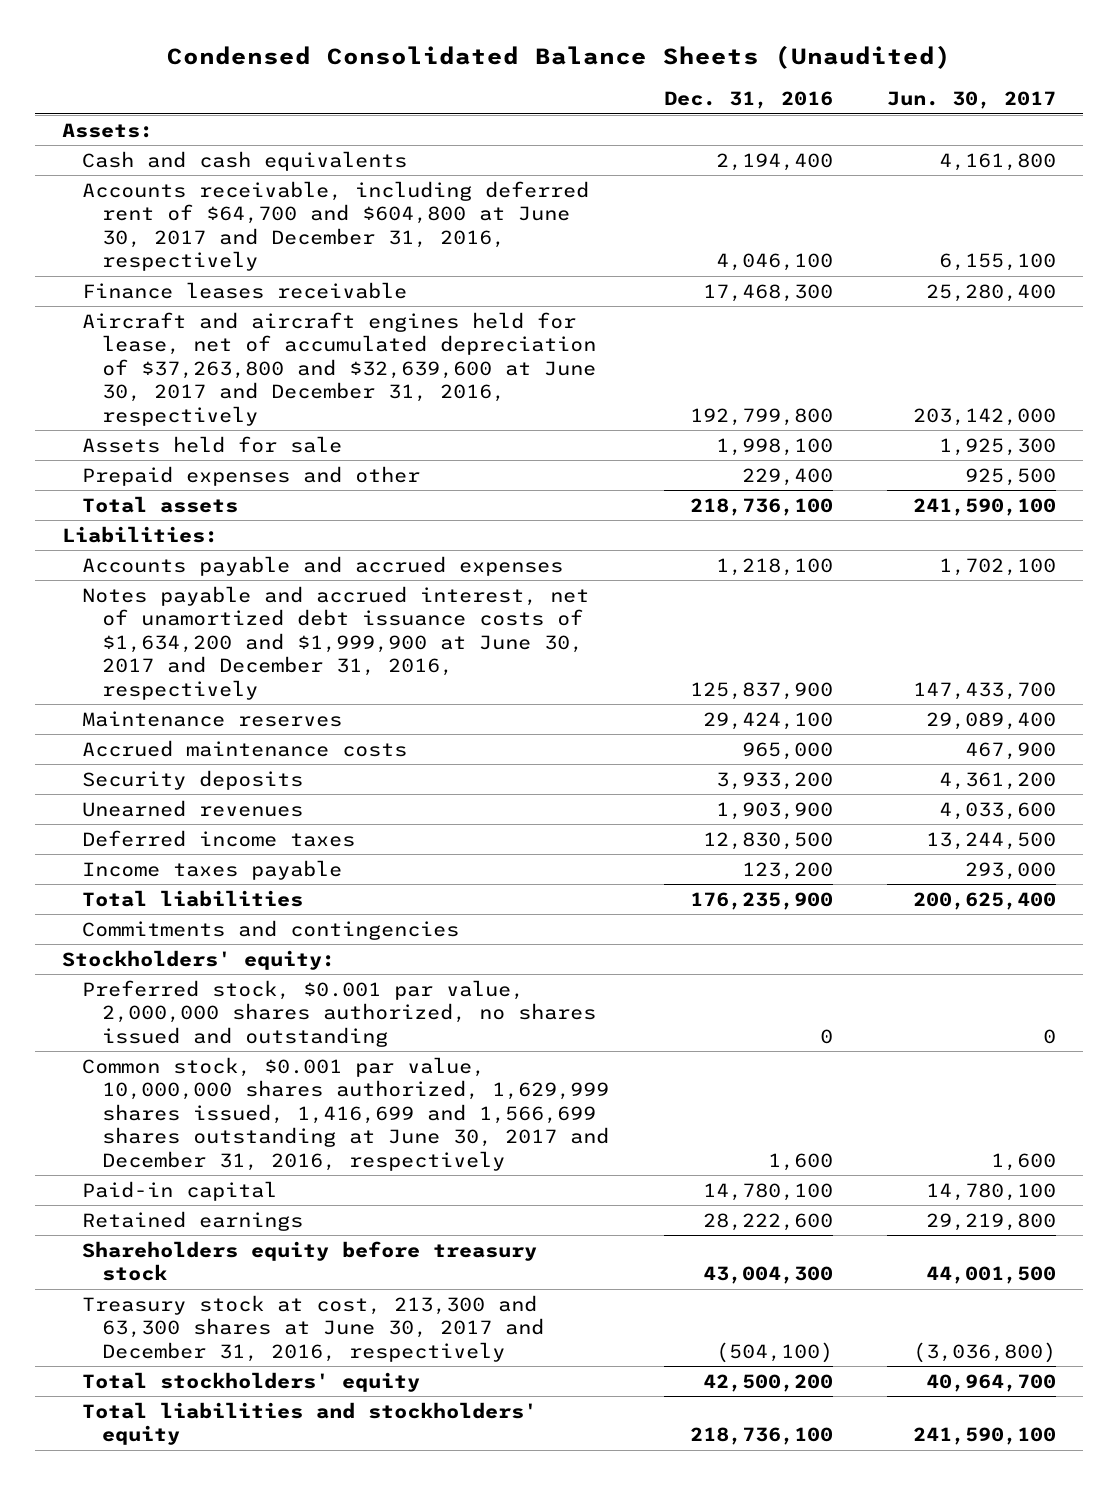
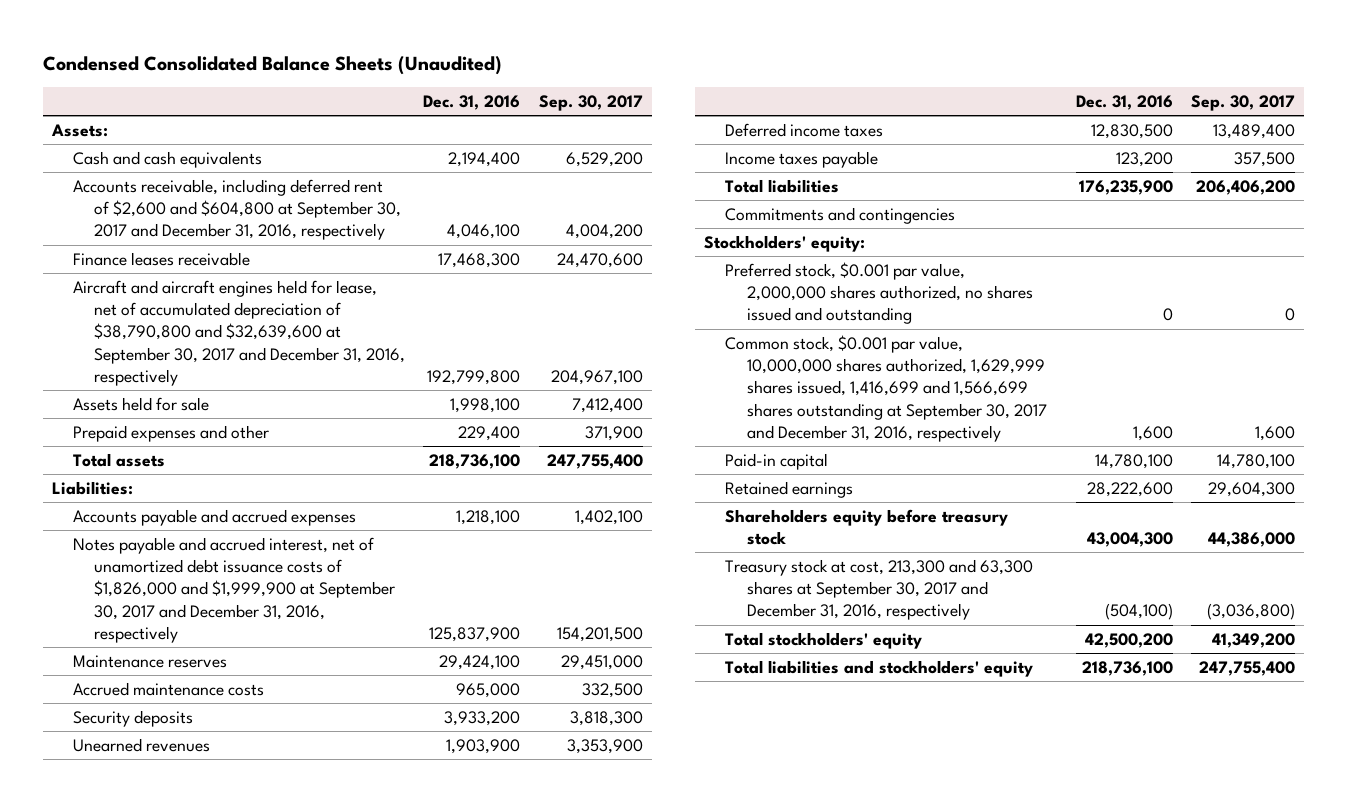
- | Dec. 31, 2016 | Jun. 30, 2017
+ | Dec. 31, 2016 | Sep. 30, 2017
- Accounts receivable, including deferred rent of $64,700 and $604,800 at June 30, 2017 and December 31, 2016, respectively | 4,046,100 | 6,155,100
+ Accounts receivable, including deferred rent of $2,600 and $604,800 at September 30, 2017 and December 31, 2016, respectively | 4,046,100 | 4,004,200
- Aircraft and aircraft engines held for lease, net of accumulated depreciation of $37,263,800 and $32,639,600 at June 30, 2017 and December 31, 2016, respectively | 192,799,800 | 203,142,000
+ Aircraft and aircraft engines held for lease, net of accumulated depreciation of $38,790,800 and $32,639,600 at September 30, 2017 and December 31, 2016, respectively | 192,799,800 | 204,967,100
- Notes payable and accrued interest, net of unamortized debt issuance costs of $1,634,200 and $1,999,900 at June 30, 2017 and December 31, 2016, respectively | 125,837,900 | 147,433,700
+ Notes payable and accrued interest, net of unamortized debt issuance costs of $1,826,000 and $1,999,900 at September 30, 2017 and December 31, 2016, respectively | 125,837,900 | 154,201,500
- Common stock, $0.001 par value, 10,000,000 shares authorized, 1,629,999 shares issued, 1,416,699 and 1,566,699 shares outstanding at June 30, 2017 and December 31, 2016, respectively | 1,600 | 1,600
+ Common stock, $0.001 par value, 10,000,000 shares authorized, 1,629,999 shares issued, 1,416,699 and 1,566,699 shares outstanding at September 30, 2017 and December 31, 2016, respectively | 1,600 | 1,600
- Treasury stock at cost, 213,300 and 63,300 shares at June 30, 2017 and December 31, 2016, respectively | (504,100) | (3,036,800)
+ Treasury stock at cost, 213,300 and 63,300 shares at September 30, 2017 and December 31, 2016, respectively | (504,100) | (3,036,800)

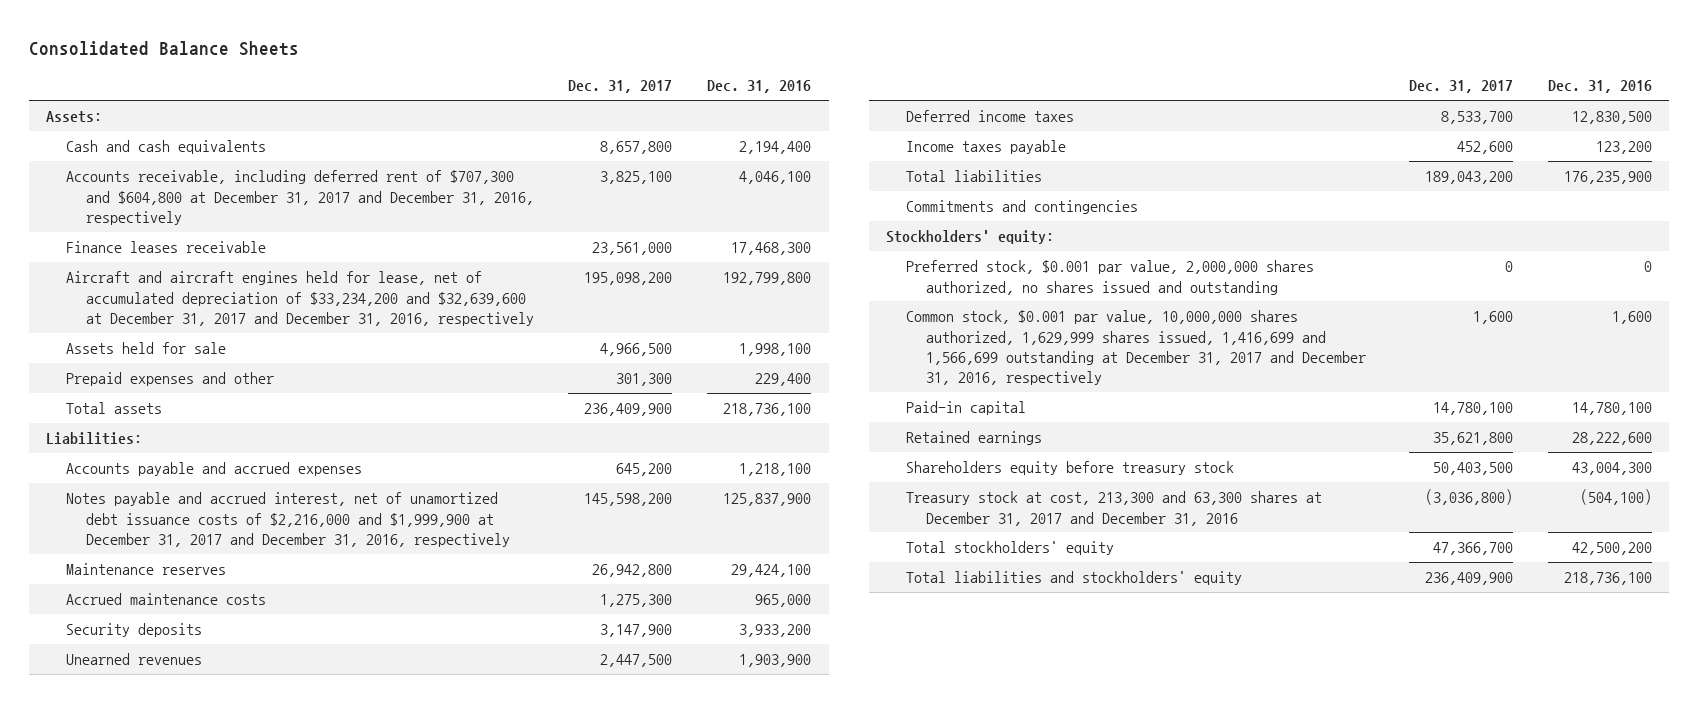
- Condensed Consolidated Balance Sheets (Unaudited)
+ Consolidated Balance Sheets
- | Dec. 31, 2016 | Sep. 30, 2017
+ | Dec. 31, 2017 | Dec. 31, 2016
- Accounts receivable, including deferred rent of $2,600 and $604,800 at September 30, 2017 and December 31, 2016, respectively | 4,046,100 | 4,004,200
+ Accounts receivable, including deferred rent of $707,300 and $604,800 at December 31, 2017 and December 31, 2016, respectively | 3,825,100 | 4,046,100
- Aircraft and aircraft engines held for lease, net of accumulated depreciation of $38,790,800 and $32,639,600 at September 30, 2017 and December 31, 2016, respectively | 192,799,800 | 204,967,100
+ Aircraft and aircraft engines held for lease, net of accumulated depreciation of $33,234,200 and $32,639,600 at December 31, 2017 and December 31, 2016, respectively | 195,098,200 | 192,799,800
- Notes payable and accrued interest, net of unamortized debt issuance costs of $1,826,000 and $1,999,900 at September 30, 2017 and December 31, 2016, respectively | 125,837,900 | 154,201,500
+ Notes payable and accrued interest, net of unamortized debt issuance costs of $2,216,000 and $1,999,900 at December 31, 2017 and December 31, 2016, respectively | 145,598,200 | 125,837,900
- Common stock, $0.001 par value, 10,000,000 shares authorized, 1,629,999 shares issued, 1,416,699 and 1,566,699 shares outstanding at September 30, 2017 and December 31, 2016, respectively | 1,600 | 1,600
+ Common stock, $0.001 par value, 10,000,000 shares authorized, 1,629,999 shares issued, 1,416,699 and 1,566,699 outstanding at December 31, 2017 and December 31, 2016, respectively | 1,600 | 1,600
- Treasury stock at cost, 213,300 and 63,300 shares at September 30, 2017 and December 31, 2016, respectively | (504,100) | (3,036,800)
+ Treasury stock at cost, 213,300 and 63,300 shares at December 31, 2017 and December 31, 2016 | (3,036,800) | (504,100)

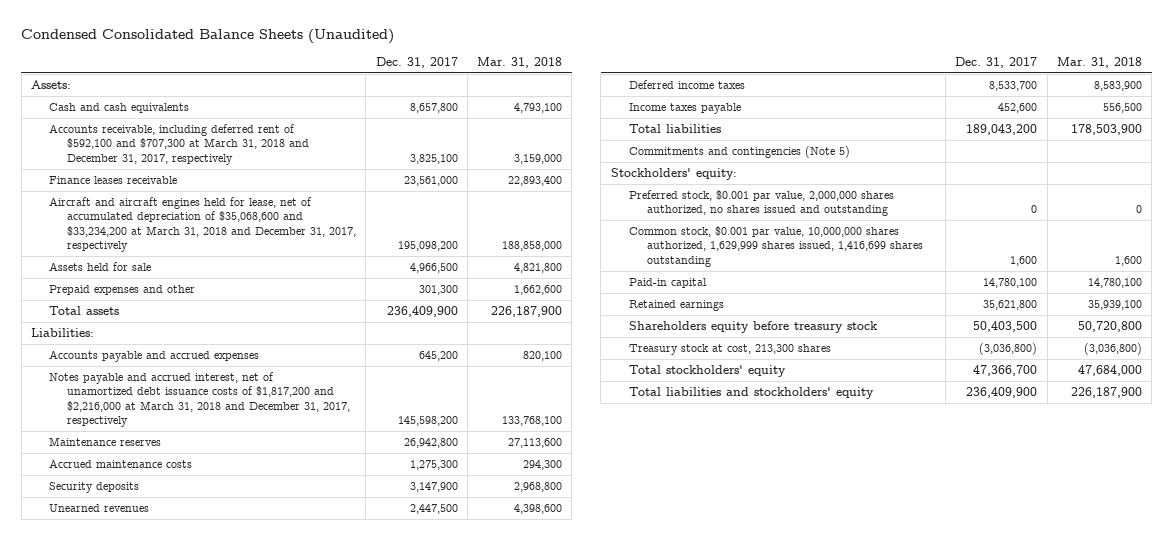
- Consolidated Balance Sheets
+ Condensed Consolidated Balance Sheets (Unaudited)
- | Dec. 31, 2017 | Dec. 31, 2016
+ | Dec. 31, 2017 | Mar. 31, 2018
- Accounts receivable, including deferred rent of $707,300 and $604,800 at December 31, 2017 and December 31, 2016, respectively | 3,825,100 | 4,046,100
+ Accounts receivable, including deferred rent of $592,100 and $707,300 at March 31, 2018 and December 31, 2017, respectively | 3,825,100 | 3,159,000
- Aircraft and aircraft engines held for lease, net of accumulated depreciation of $33,234,200 and $32,639,600 at December 31, 2017 and December 31, 2016, respectively | 195,098,200 | 192,799,800
+ Aircraft and aircraft engines held for lease, net of accumulated depreciation of $35,068,600 and $33,234,200 at March 31, 2018 and December 31, 2017, respectively | 195,098,200 | 188,858,000
- Notes payable and accrued interest, net of unamortized debt issuance costs of $2,216,000 and $1,999,900 at December 31, 2017 and December 31, 2016, respectively | 145,598,200 | 125,837,900
+ Notes payable and accrued interest, net of unamortized debt issuance costs of $1,817,200 and $2,216,000 at March 31, 2018 and December 31, 2017, respectively | 145,598,200 | 133,768,100
- Commitments and contingencies
+ Commitments and contingencies (Note 5)
- Common stock, $0.001 par value, 10,000,000 shares authorized, 1,629,999 shares issued, 1,416,699 and 1,566,699 outstanding at December 31, 2017 and December 31, 2016, respectively | 1,600 | 1,600
+ Common stock, $0.001 par value, 10,000,000 shares authorized, 1,629,999 shares issued, 1,416,699 shares outstanding | 1,600 | 1,600
- Treasury stock at cost, 213,300 and 63,300 shares at December 31, 2017 and December 31, 2016 | (3,036,800) | (504,100)
+ Treasury stock at cost, 213,300 shares | (3,036,800) | (3,036,800)

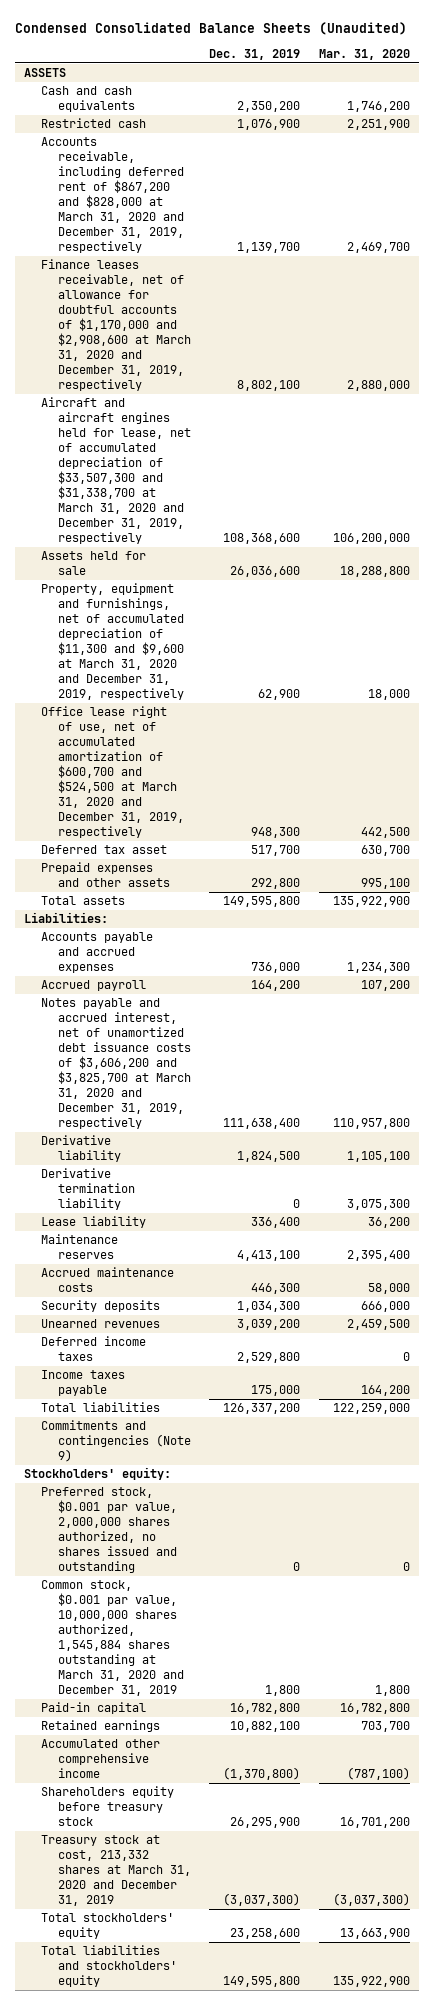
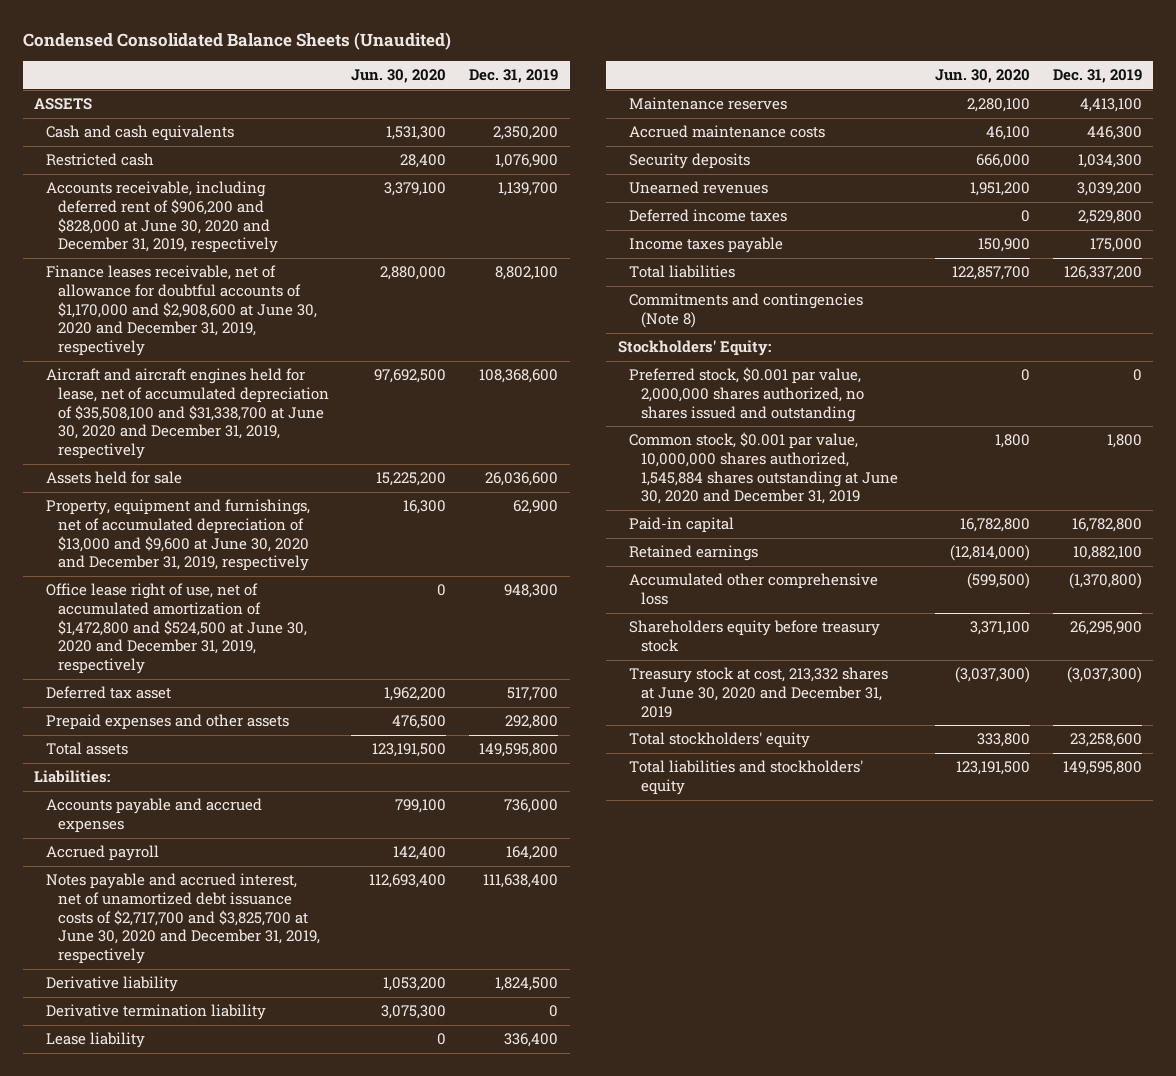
- | Dec. 31, 2019 | Mar. 31, 2020
+ | Jun. 30, 2020 | Dec. 31, 2019
- Accounts receivable, including deferred rent of $867,200 and $828,000 at March 31, 2020 and December 31, 2019, respectively | 1,139,700 | 2,469,700
- Finance leases receivable, net of allowance for doubtful accounts of $1,170,000 and $2,908,600 at March 31, 2020 and December 31, 2019, respectively | 8,802,100 | 2,880,000
- Aircraft and aircraft engines held for lease, net of accumulated depreciation of $33,507,300 and $31,338,700 at March 31, 2020 and December 31, 2019, respectively | 108,368,600 | 106,200,000
+ Accounts receivable, including deferred rent of $906,200 and $828,000 at June 30, 2020 and December 31, 2019, respectively | 3,379,100 | 1,139,700
+ Finance leases receivable, net of allowance for doubtful accounts of $1,170,000 and $2,908,600 at June 30, 2020 and December 31, 2019, respectively | 2,880,000 | 8,802,100
+ Aircraft and aircraft engines held for lease, net of accumulated depreciation of $35,508,100 and $31,338,700 at June 30, 2020 and December 31, 2019, respectively | 97,692,500 | 108,368,600
- Property, equipment and furnishings, net of accumulated depreciation of $11,300 and $9,600 at March 31, 2020 and December 31, 2019, respectively | 62,900 | 18,000
- Office lease right of use, net of accumulated amortization of $600,700 and $524,500 at March 31, 2020 and December 31, 2019, respectively | 948,300 | 442,500
+ Property, equipment and furnishings, net of accumulated depreciation of $13,000 and $9,600 at June 30, 2020 and December 31, 2019, respectively | 16,300 | 62,900
+ Office lease right of use, net of accumulated amortization of $1,472,800 and $524,500 at June 30, 2020 and December 31, 2019, respectively | 0 | 948,300
- Notes payable and accrued interest, net of unamortized debt issuance costs of $3,606,200 and $3,825,700 at March 31, 2020 and December 31, 2019, respectively | 111,638,400 | 110,957,800
+ Notes payable and accrued interest, net of unamortized debt issuance costs of $2,717,700 and $3,825,700 at June 30, 2020 and December 31, 2019, respectively | 112,693,400 | 111,638,400
- Commitments and contingencies (Note 9)
- Stockholders' equity:
+ Commitments and contingencies (Note 8)
+ Stockholders' Equity:
- Common stock, $0.001 par value, 10,000,000 shares authorized, 1,545,884 shares outstanding at March 31, 2020 and December 31, 2019 | 1,800 | 1,800
+ Common stock, $0.001 par value, 10,000,000 shares authorized, 1,545,884 shares outstanding at June 30, 2020 and December 31, 2019 | 1,800 | 1,800
- Accumulated other comprehensive income | (1,370,800) | (787,100)
+ Accumulated other comprehensive loss | (599,500) | (1,370,800)
- Treasury stock at cost, 213,332 shares at March 31, 2020 and December 31, 2019 | (3,037,300) | (3,037,300)
+ Treasury stock at cost, 213,332 shares at June 30, 2020 and December 31, 2019 | (3,037,300) | (3,037,300)

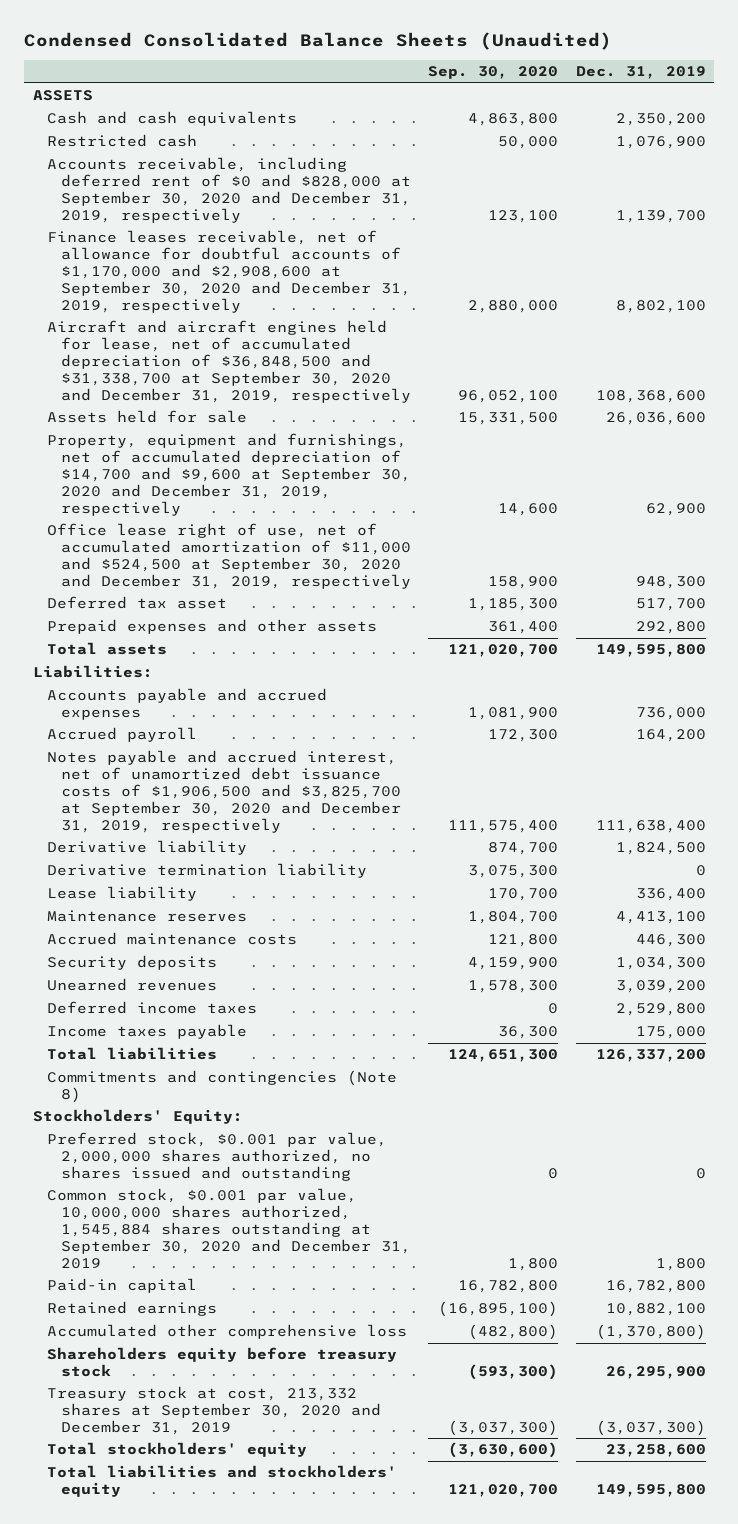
- | Jun. 30, 2020 | Dec. 31, 2019
+ | Sep. 30, 2020 | Dec. 31, 2019
- Accounts receivable, including deferred rent of $906,200 and $828,000 at June 30, 2020 and December 31, 2019, respectively | 3,379,100 | 1,139,700
- Finance leases receivable, net of allowance for doubtful accounts of $1,170,000 and $2,908,600 at June 30, 2020 and December 31, 2019, respectively | 2,880,000 | 8,802,100
- Aircraft and aircraft engines held for lease, net of accumulated depreciation of $35,508,100 and $31,338,700 at June 30, 2020 and December 31, 2019, respectively | 97,692,500 | 108,368,600
+ Accounts receivable, including deferred rent of $0 and $828,000 at September 30, 2020 and December 31, 2019, respectively | 123,100 | 1,139,700
+ Finance leases receivable, net of allowance for doubtful accounts of $1,170,000 and $2,908,600 at September 30, 2020 and December 31, 2019, respectively | 2,880,000 | 8,802,100
+ Aircraft and aircraft engines held for lease, net of accumulated depreciation of $36,848,500 and $31,338,700 at September 30, 2020 and December 31, 2019, respectively | 96,052,100 | 108,368,600
- Property, equipment and furnishings, net of accumulated depreciation of $13,000 and $9,600 at June 30, 2020 and December 31, 2019, respectively | 16,300 | 62,900
- Office lease right of use, net of accumulated amortization of $1,472,800 and $524,500 at June 30, 2020 and December 31, 2019, respectively | 0 | 948,300
+ Property, equipment and furnishings, net of accumulated depreciation of $14,700 and $9,600 at September 30, 2020 and December 31, 2019, respectively | 14,600 | 62,900
+ Office lease right of use, net of accumulated amortization of $11,000 and $524,500 at September 30, 2020 and December 31, 2019, respectively | 158,900 | 948,300
- Notes payable and accrued interest, net of unamortized debt issuance costs of $2,717,700 and $3,825,700 at June 30, 2020 and December 31, 2019, respectively | 112,693,400 | 111,638,400
+ Notes payable and accrued interest, net of unamortized debt issuance costs of $1,906,500 and $3,825,700 at September 30, 2020 and December 31, 2019, respectively | 111,575,400 | 111,638,400
- Common stock, $0.001 par value, 10,000,000 shares authorized, 1,545,884 shares outstanding at June 30, 2020 and December 31, 2019 | 1,800 | 1,800
+ Common stock, $0.001 par value, 10,000,000 shares authorized, 1,545,884 shares outstanding at September 30, 2020 and December 31, 2019 | 1,800 | 1,800
- Treasury stock at cost, 213,332 shares at June 30, 2020 and December 31, 2019 | (3,037,300) | (3,037,300)
+ Treasury stock at cost, 213,332 shares at September 30, 2020 and December 31, 2019 | (3,037,300) | (3,037,300)

